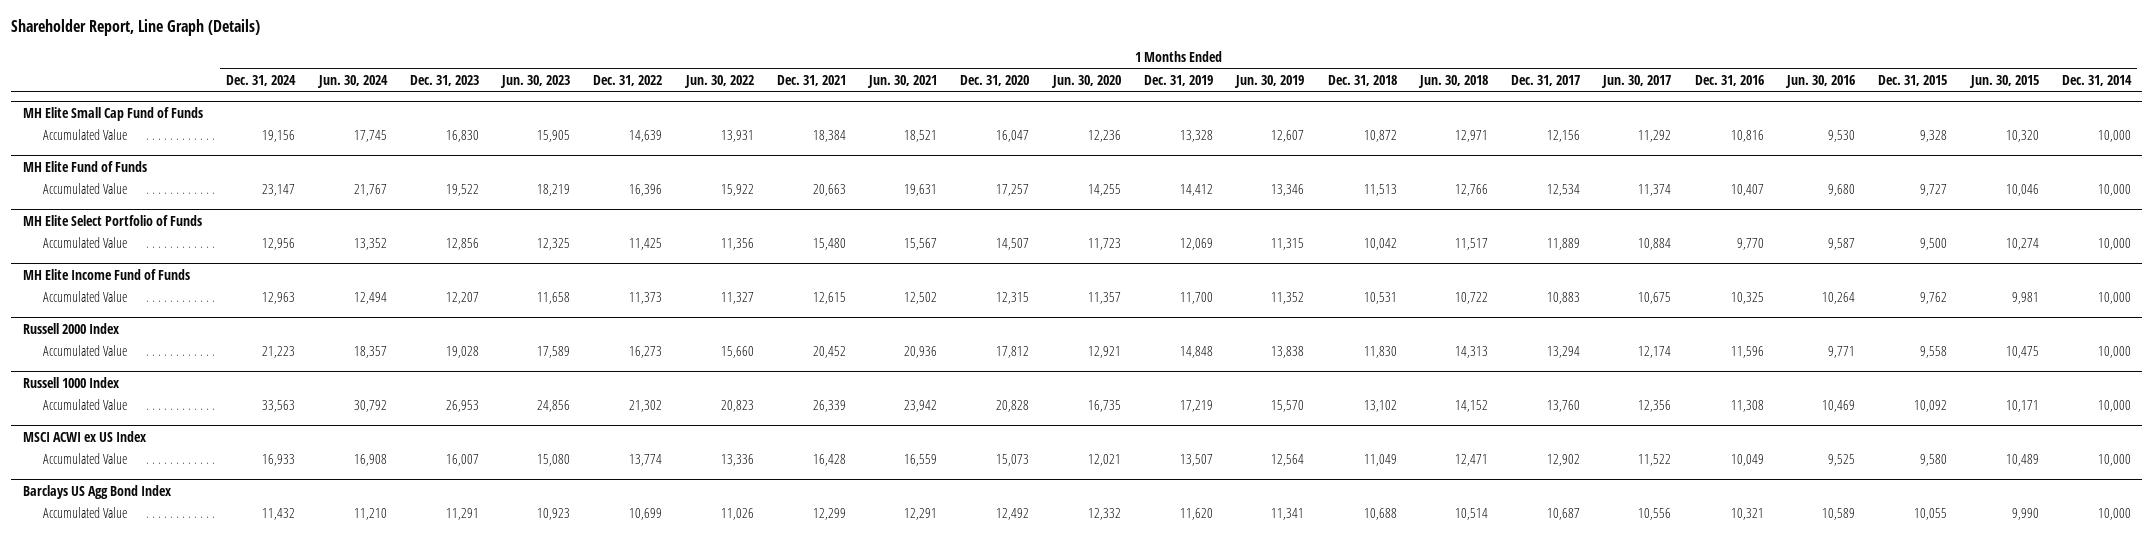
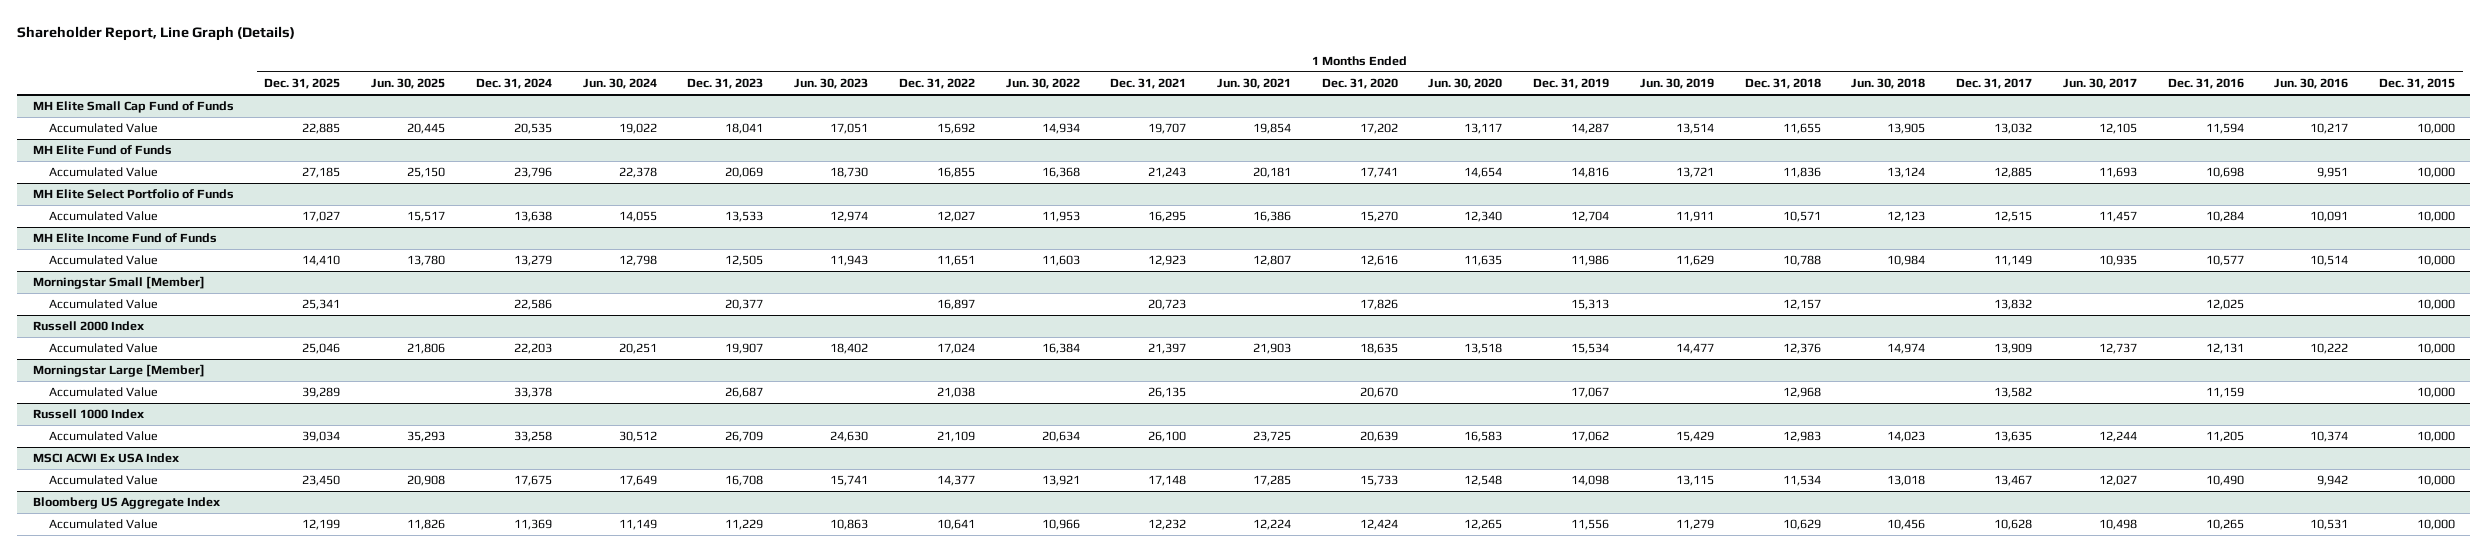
- | 1 Months Ended Dec. 31, 2024 | 1 Months Ended Jun. 30, 2024 | 1 Months Ended Dec. 31, 2023 | 1 Months Ended Jun. 30, 2023 | 1 Months Ended Dec. 31, 2022 | 1 Months Ended Jun. 30, 2022 | 1 Months Ended Dec. 31, 2021 | 1 Months Ended Jun. 30, 2021 | 1 Months Ended Dec. 31, 2020 | 1 Months Ended Jun. 30, 2020 | 1 Months Ended Dec. 31, 2019 | 1 Months Ended Jun. 30, 2019 | 1 Months Ended Dec. 31, 2018 | 1 Months Ended Jun. 30, 2018 | 1 Months Ended Dec. 31, 2017 | 1 Months Ended Jun. 30, 2017 | 1 Months Ended Dec. 31, 2016 | 1 Months Ended Jun. 30, 2016 | 1 Months Ended Dec. 31, 2015 | 1 Months Ended Jun. 30, 2015 | 1 Months Ended Dec. 31, 2014
+ | 1 Months Ended Dec. 31, 2025 | 1 Months Ended Jun. 30, 2025 | 1 Months Ended Dec. 31, 2024 | 1 Months Ended Jun. 30, 2024 | 1 Months Ended Dec. 31, 2023 | 1 Months Ended Jun. 30, 2023 | 1 Months Ended Dec. 31, 2022 | 1 Months Ended Jun. 30, 2022 | 1 Months Ended Dec. 31, 2021 | 1 Months Ended Jun. 30, 2021 | 1 Months Ended Dec. 31, 2020 | 1 Months Ended Jun. 30, 2020 | 1 Months Ended Dec. 31, 2019 | 1 Months Ended Jun. 30, 2019 | 1 Months Ended Dec. 31, 2018 | 1 Months Ended Jun. 30, 2018 | 1 Months Ended Dec. 31, 2017 | 1 Months Ended Jun. 30, 2017 | 1 Months Ended Dec. 31, 2016 | 1 Months Ended Jun. 30, 2016 | 1 Months Ended Dec. 31, 2015
@ MH Elite Small Cap Fund of Funds
- Accumulated Value | 19,156 | 17,745 | 16,830 | 15,905 | 14,639 | 13,931 | 18,384 | 18,521 | 16,047 | 12,236 | 13,328 | 12,607 | 10,872 | 12,971 | 12,156 | 11,292 | 10,816 | 9,530 | 9,328 | 10,320 | 10,000
+ Accumulated Value | 22,885 | 20,445 | 20,535 | 19,022 | 18,041 | 17,051 | 15,692 | 14,934 | 19,707 | 19,854 | 17,202 | 13,117 | 14,287 | 13,514 | 11,655 | 13,905 | 13,032 | 12,105 | 11,594 | 10,217 | 10,000
@ MH Elite Fund of Funds
- Accumulated Value | 23,147 | 21,767 | 19,522 | 18,219 | 16,396 | 15,922 | 20,663 | 19,631 | 17,257 | 14,255 | 14,412 | 13,346 | 11,513 | 12,766 | 12,534 | 11,374 | 10,407 | 9,680 | 9,727 | 10,046 | 10,000
+ Accumulated Value | 27,185 | 25,150 | 23,796 | 22,378 | 20,069 | 18,730 | 16,855 | 16,368 | 21,243 | 20,181 | 17,741 | 14,654 | 14,816 | 13,721 | 11,836 | 13,124 | 12,885 | 11,693 | 10,698 | 9,951 | 10,000
@ MH Elite Select Portfolio of Funds
- Accumulated Value | 12,956 | 13,352 | 12,856 | 12,325 | 11,425 | 11,356 | 15,480 | 15,567 | 14,507 | 11,723 | 12,069 | 11,315 | 10,042 | 11,517 | 11,889 | 10,884 | 9,770 | 9,587 | 9,500 | 10,274 | 10,000
+ Accumulated Value | 17,027 | 15,517 | 13,638 | 14,055 | 13,533 | 12,974 | 12,027 | 11,953 | 16,295 | 16,386 | 15,270 | 12,340 | 12,704 | 11,911 | 10,571 | 12,123 | 12,515 | 11,457 | 10,284 | 10,091 | 10,000
@ MH Elite Income Fund of Funds
- Accumulated Value | 12,963 | 12,494 | 12,207 | 11,658 | 11,373 | 11,327 | 12,615 | 12,502 | 12,315 | 11,357 | 11,700 | 11,352 | 10,531 | 10,722 | 10,883 | 10,675 | 10,325 | 10,264 | 9,762 | 9,981 | 10,000
+ Accumulated Value | 14,410 | 13,780 | 13,279 | 12,798 | 12,505 | 11,943 | 11,651 | 11,603 | 12,923 | 12,807 | 12,616 | 11,635 | 11,986 | 11,629 | 10,788 | 10,984 | 11,149 | 10,935 | 10,577 | 10,514 | 10,000
+ Morningstar Small [Member]
+ Accumulated Value | 25,341 | | 22,586 | | 20,377 | | 16,897 | | 20,723 | | 17,826 | | 15,313 | | 12,157 | | 13,832 | | 12,025 | | 10,000
@ Russell 2000 Index
- Accumulated Value | 21,223 | 18,357 | 19,028 | 17,589 | 16,273 | 15,660 | 20,452 | 20,936 | 17,812 | 12,921 | 14,848 | 13,838 | 11,830 | 14,313 | 13,294 | 12,174 | 11,596 | 9,771 | 9,558 | 10,475 | 10,000
+ Accumulated Value | 25,046 | 21,806 | 22,203 | 20,251 | 19,907 | 18,402 | 17,024 | 16,384 | 21,397 | 21,903 | 18,635 | 13,518 | 15,534 | 14,477 | 12,376 | 14,974 | 13,909 | 12,737 | 12,131 | 10,222 | 10,000
+ Morningstar Large [Member]
+ Accumulated Value | 39,289 | | 33,378 | | 26,687 | | 21,038 | | 26,135 | | 20,670 | | 17,067 | | 12,968 | | 13,582 | | 11,159 | | 10,000
@ Russell 1000 Index
- Accumulated Value | 33,563 | 30,792 | 26,953 | 24,856 | 21,302 | 20,823 | 26,339 | 23,942 | 20,828 | 16,735 | 17,219 | 15,570 | 13,102 | 14,152 | 13,760 | 12,356 | 11,308 | 10,469 | 10,092 | 10,171 | 10,000
- MSCI ACWI ex US Index
- Accumulated Value | 16,933 | 16,908 | 16,007 | 15,080 | 13,774 | 13,336 | 16,428 | 16,559 | 15,073 | 12,021 | 13,507 | 12,564 | 11,049 | 12,471 | 12,902 | 11,522 | 10,049 | 9,525 | 9,580 | 10,489 | 10,000
- Barclays US Agg Bond Index
- Accumulated Value | 11,432 | 11,210 | 11,291 | 10,923 | 10,699 | 11,026 | 12,299 | 12,291 | 12,492 | 12,332 | 11,620 | 11,341 | 10,688 | 10,514 | 10,687 | 10,556 | 10,321 | 10,589 | 10,055 | 9,990 | 10,000
@ Russell 1000 Index
+ Accumulated Value | 39,034 | 35,293 | 33,258 | 30,512 | 26,709 | 24,630 | 21,109 | 20,634 | 26,100 | 23,725 | 20,639 | 16,583 | 17,062 | 15,429 | 12,983 | 14,023 | 13,635 | 12,244 | 11,205 | 10,374 | 10,000
+ MSCI ACWI Ex USA Index
+ Accumulated Value | 23,450 | 20,908 | 17,675 | 17,649 | 16,708 | 15,741 | 14,377 | 13,921 | 17,148 | 17,285 | 15,733 | 12,548 | 14,098 | 13,115 | 11,534 | 13,018 | 13,467 | 12,027 | 10,490 | 9,942 | 10,000
+ Bloomberg US Aggregate Index
+ Accumulated Value | 12,199 | 11,826 | 11,369 | 11,149 | 11,229 | 10,863 | 10,641 | 10,966 | 12,232 | 12,224 | 12,424 | 12,265 | 11,556 | 11,279 | 10,629 | 10,456 | 10,628 | 10,498 | 10,265 | 10,531 | 10,000

